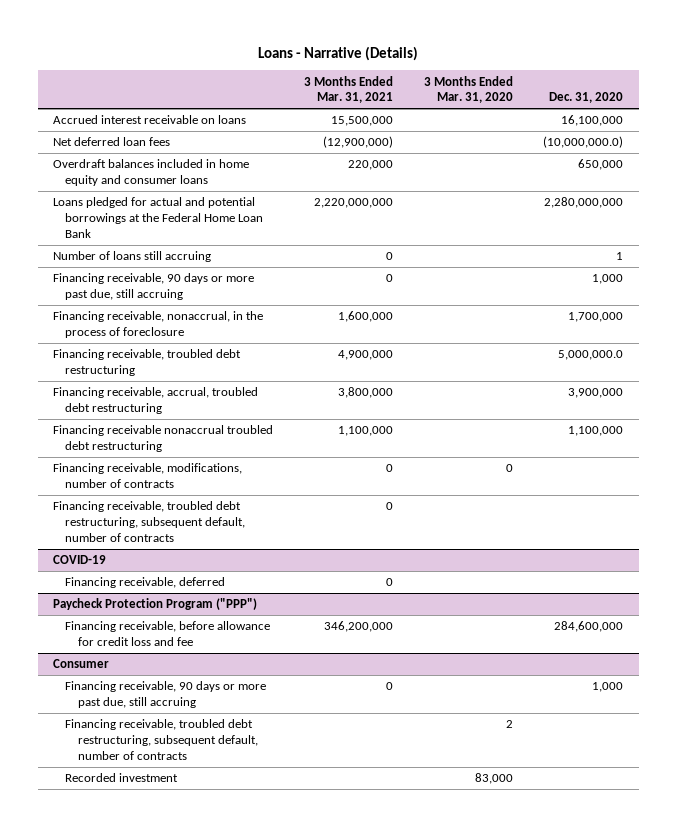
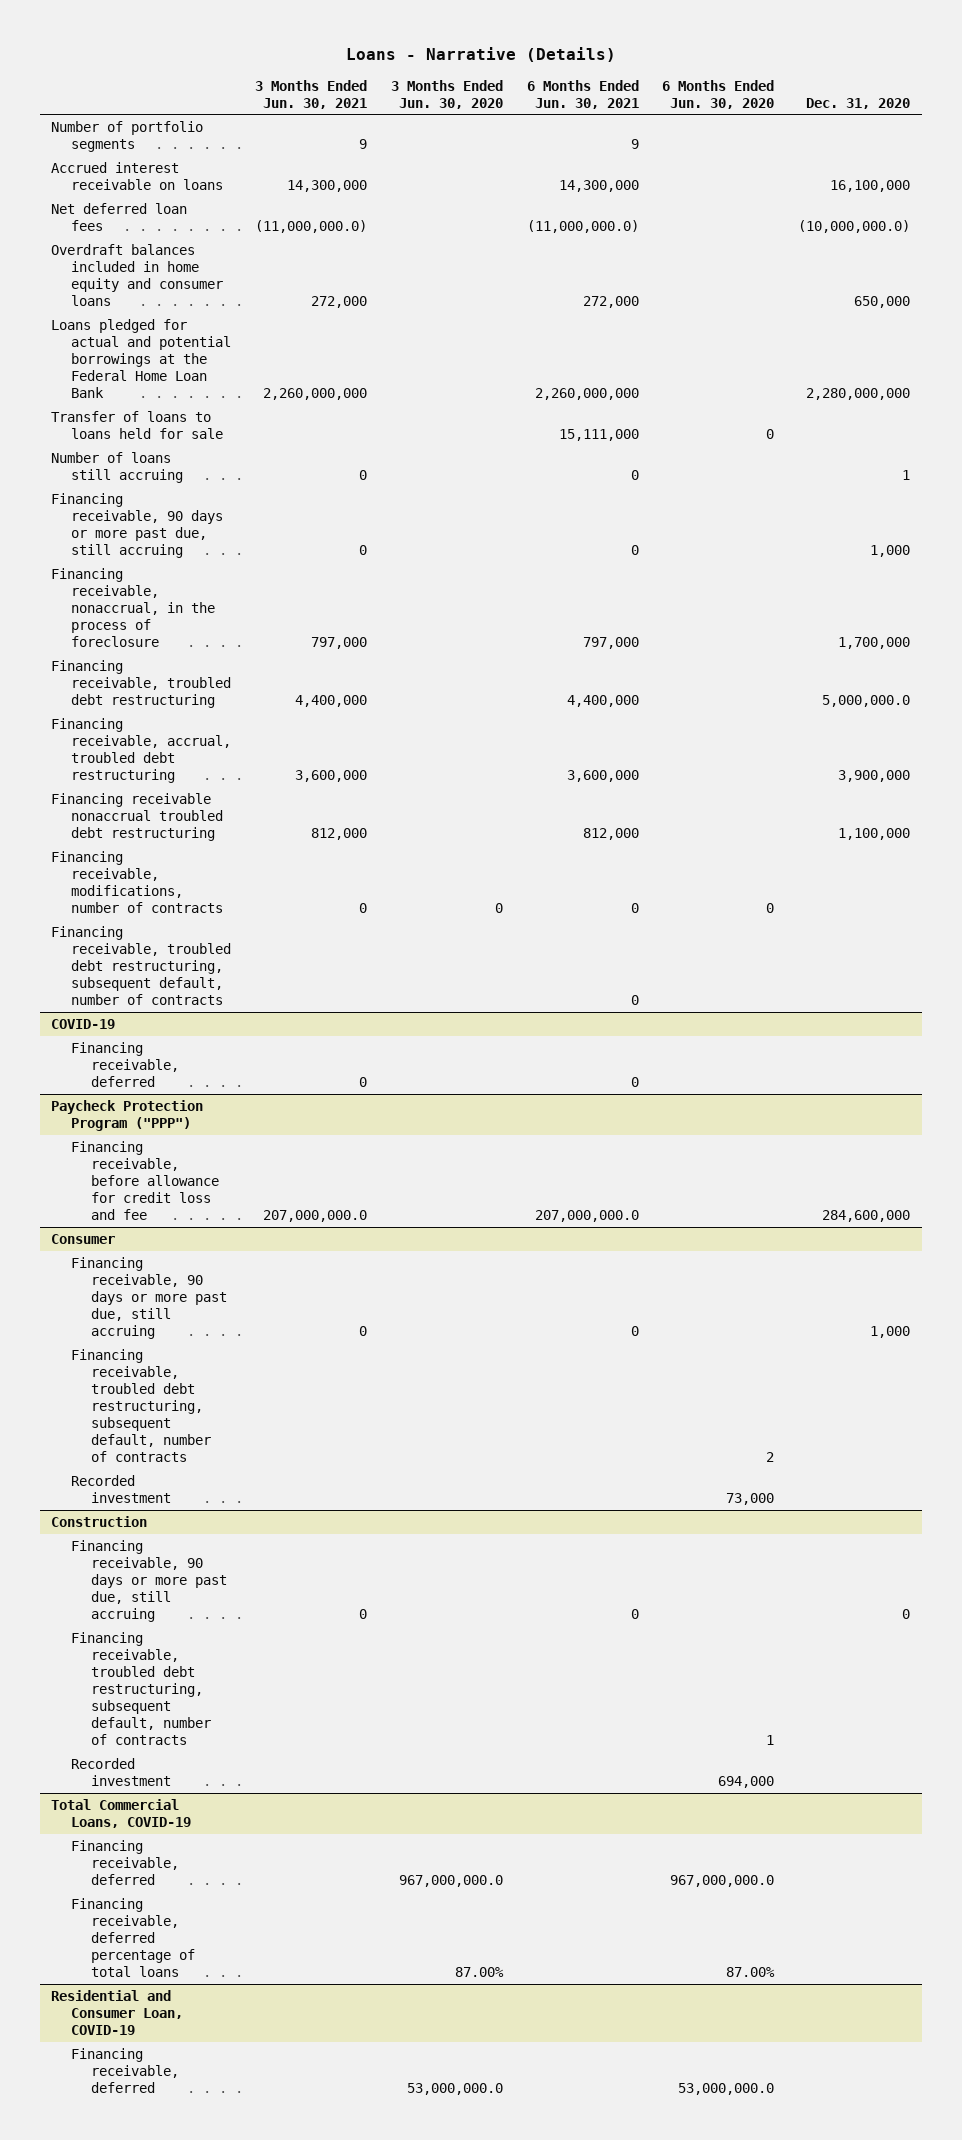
- | 3 Months Ended Mar. 31, 2021 | 3 Months Ended Mar. 31, 2020 | Dec. 31, 2020
+ | 3 Months Ended Jun. 30, 2021 | 3 Months Ended Jun. 30, 2020 | 6 Months Ended Jun. 30, 2021 | 6 Months Ended Jun. 30, 2020 | Dec. 31, 2020
+ Number of portfolio segments | 9 | | 9 | |
+ Transfer of loans to loans held for sale | | | 15,111,000 | 0 |
+ Construction
+ Financing receivable, 90 days or more past due, still accruing | 0 | | 0 | | 0
+ Financing receivable, troubled debt restructuring, subsequent default, number of contracts | | | | 1 |
+ Recorded investment | | | | 694,000 |
+ Total Commercial Loans, COVID-19
+ Financing receivable, deferred | | 967,000,000.0 | | 967,000,000.0 |
+ Financing receivable, deferred percentage of total loans | | 87.00% | | 87.00% |
+ Residential and Consumer Loan, COVID-19
+ Financing receivable, deferred | | 53,000,000.0 | | 53,000,000.0 |

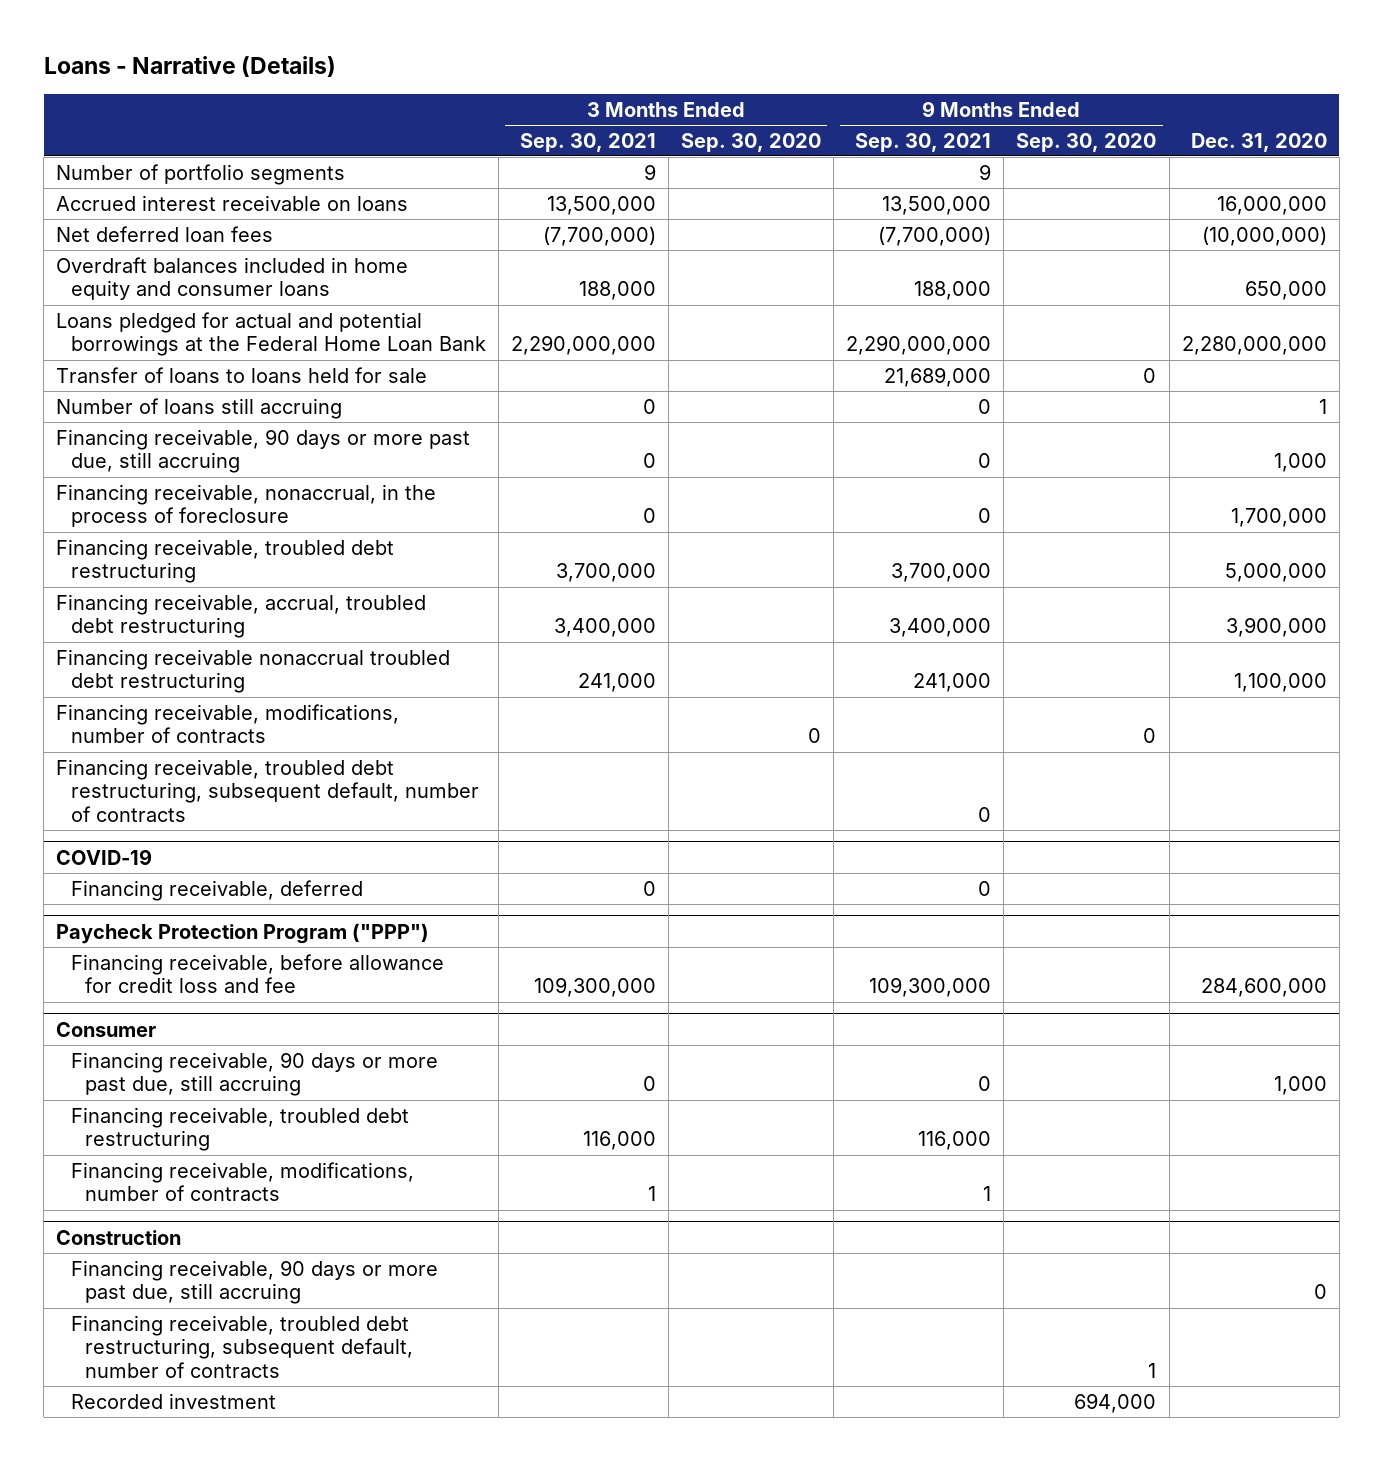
- | 3 Months Ended Jun. 30, 2021 | 3 Months Ended Jun. 30, 2020 | 6 Months Ended Jun. 30, 2021 | 6 Months Ended Jun. 30, 2020 | Dec. 31, 2020
+ | 3 Months Ended Sep. 30, 2021 | 3 Months Ended Sep. 30, 2020 | 9 Months Ended Sep. 30, 2021 | 9 Months Ended Sep. 30, 2020 | Dec. 31, 2020
- Accrued interest receivable on loans | 14,300,000 | | 14,300,000 | | 16,100,000
- Net deferred loan fees | (11,000,000.0) | | (11,000,000.0) | | (10,000,000.0)
+ Accrued interest receivable on loans | 13,500,000 | | 13,500,000 | | 16,000,000
+ Net deferred loan fees | (7,700,000) | | (7,700,000) | | (10,000,000)
- Financing receivable, troubled debt restructuring | 4,400,000 | | 4,400,000 | | 5,000,000.0
+ Financing receivable, troubled debt restructuring | 3,700,000 | | 3,700,000 | | 5,000,000
@ Consumer
- Financing receivable, troubled debt restructuring, subsequent default, number of contracts | | | | 2 |
- Recorded investment | | | | 73,000 |
+ Financing receivable, troubled debt restructuring | 116,000 | | 116,000 | |
+ Financing receivable, modifications, number of contracts | 1 | | 1 | |
- Total Commercial Loans, COVID-19
- Financing receivable, deferred | | 967,000,000.0 | | 967,000,000.0 |
- Financing receivable, deferred percentage of total loans | | 87.00% | | 87.00% |
- Residential and Consumer Loan, COVID-19
- Financing receivable, deferred | | 53,000,000.0 | | 53,000,000.0 |

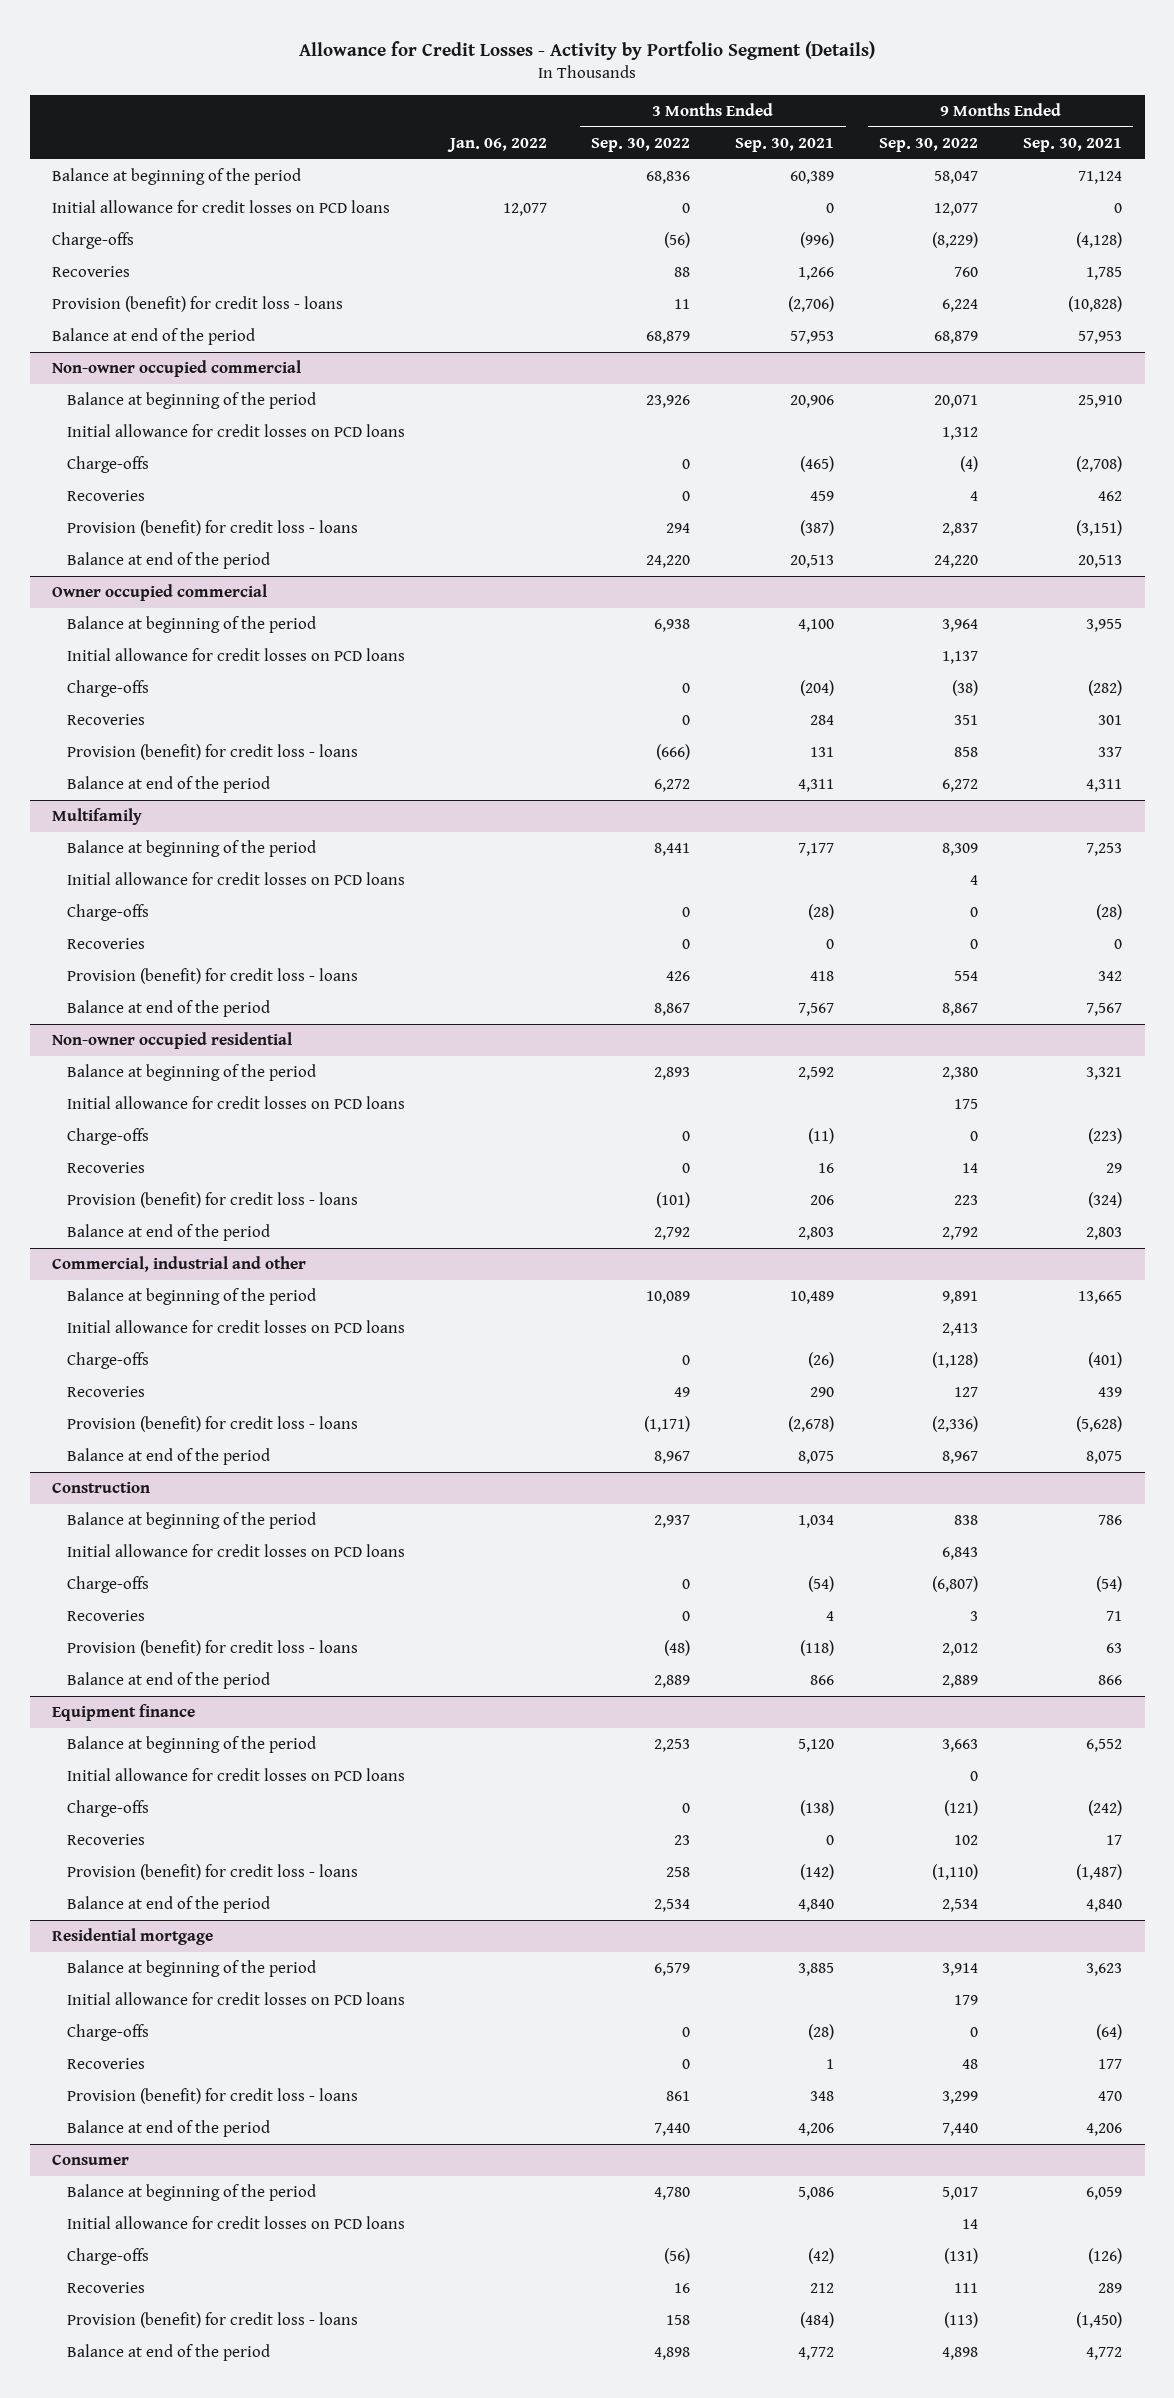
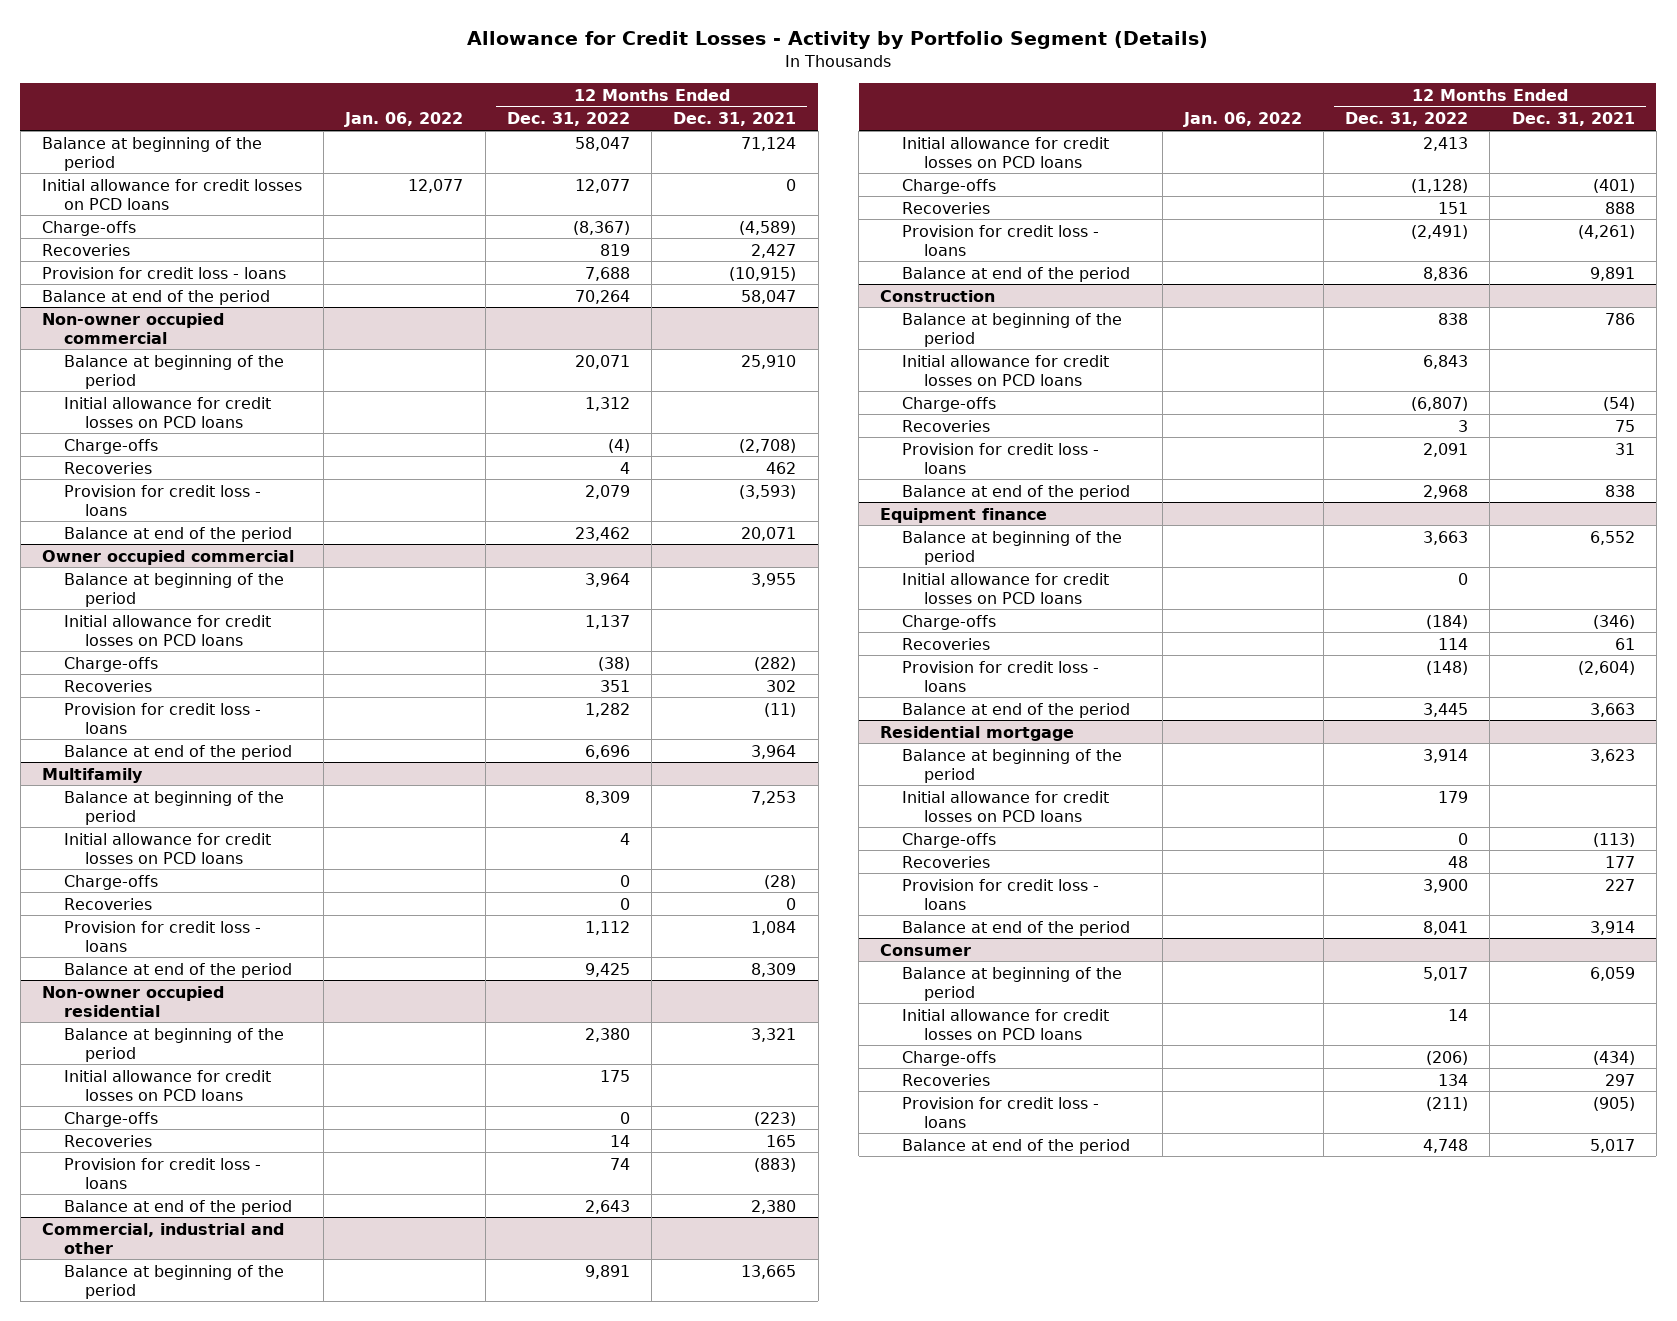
- | Jan. 06, 2022 | 3 Months Ended Sep. 30, 2022 | 3 Months Ended Sep. 30, 2021 | 9 Months Ended Sep. 30, 2022 | 9 Months Ended Sep. 30, 2021
+ | Jan. 06, 2022 | 12 Months Ended Dec. 31, 2022 | 12 Months Ended Dec. 31, 2021
- Provision (benefit) for credit loss - loans | | 11 | (2,706) | 6,224 | (10,828)
+ Provision for credit loss - loans | | 7,688 | (10,915)
@ Non-owner occupied commercial
- Provision (benefit) for credit loss - loans | | 294 | (387) | 2,837 | (3,151)
+ Provision for credit loss - loans | | 2,079 | (3,593)
@ Owner occupied commercial
- Provision (benefit) for credit loss - loans | | (666) | 131 | 858 | 337
+ Provision for credit loss - loans | | 1,282 | (11)
@ Multifamily
- Provision (benefit) for credit loss - loans | | 426 | 418 | 554 | 342
+ Provision for credit loss - loans | | 1,112 | 1,084
@ Non-owner occupied residential
- Provision (benefit) for credit loss - loans | | (101) | 206 | 223 | (324)
+ Provision for credit loss - loans | | 74 | (883)
@ Commercial, industrial and other
- Provision (benefit) for credit loss - loans | | (1,171) | (2,678) | (2,336) | (5,628)
+ Provision for credit loss - loans | | (2,491) | (4,261)
@ Construction
- Provision (benefit) for credit loss - loans | | (48) | (118) | 2,012 | 63
+ Provision for credit loss - loans | | 2,091 | 31
@ Equipment finance
- Provision (benefit) for credit loss - loans | | 258 | (142) | (1,110) | (1,487)
+ Provision for credit loss - loans | | (148) | (2,604)
@ Residential mortgage
- Provision (benefit) for credit loss - loans | | 861 | 348 | 3,299 | 470
+ Provision for credit loss - loans | | 3,900 | 227
@ Consumer
- Provision (benefit) for credit loss - loans | | 158 | (484) | (113) | (1,450)
+ Provision for credit loss - loans | | (211) | (905)

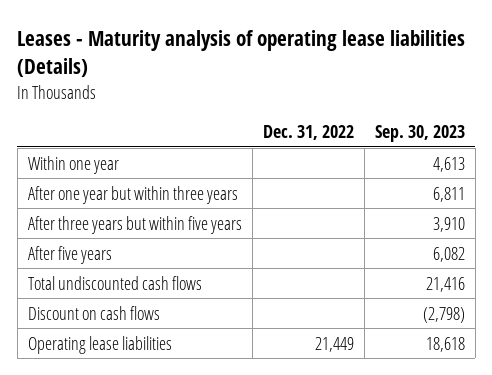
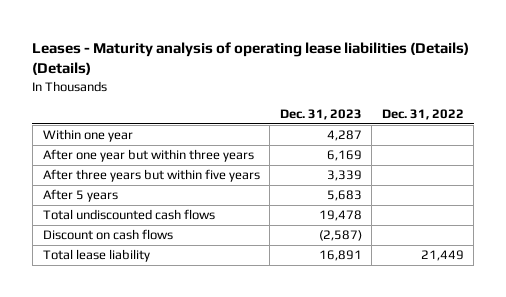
- Leases - Maturity analysis of operating lease liabilities (Details)
+ Leases - Maturity analysis of operating lease liabilities (Details) (Details)
- | Dec. 31, 2022 | Sep. 30, 2023
+ | Dec. 31, 2023 | Dec. 31, 2022
- After five years | | 6,082
+ After 5 years | 5,683 |
- Operating lease liabilities | 21,449 | 18,618
+ Total lease liability | 16,891 | 21,449

